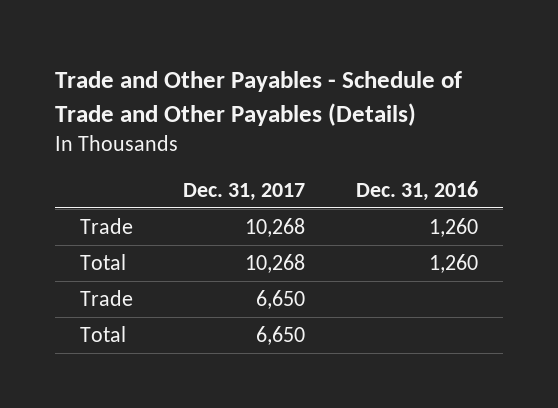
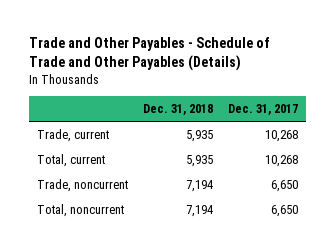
- | Dec. 31, 2017 | Dec. 31, 2016
+ | Dec. 31, 2018 | Dec. 31, 2017
- Trade | 10,268 | 1,260
- Total | 10,268 | 1,260
- Trade | 6,650 |
- Total | 6,650 |
+ Trade, current | 5,935 | 10,268
+ Total, current | 5,935 | 10,268
+ Trade, noncurrent | 7,194 | 6,650
+ Total, noncurrent | 7,194 | 6,650

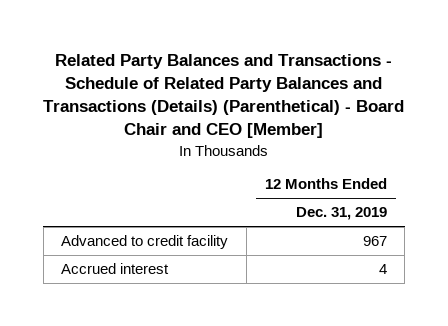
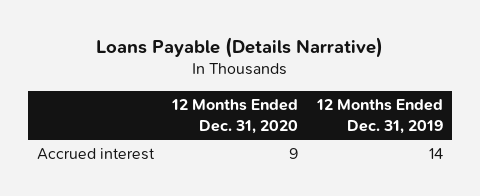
- Related Party Balances and Transactions - Schedule of Related Party Balances and Transactions (Details) (Parenthetical) - Board Chair and CEO [Member]
+ Loans Payable (Details Narrative)
- | 12 Months Ended Dec. 31, 2019
+ | 12 Months Ended Dec. 31, 2020 | 12 Months Ended Dec. 31, 2019
- Advanced to credit facility | 967
- Accrued interest | 4
+ Accrued interest | 9 | 14

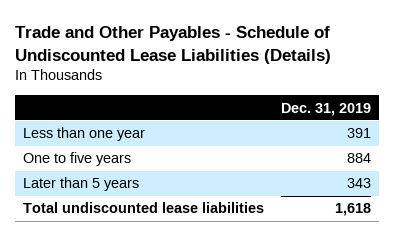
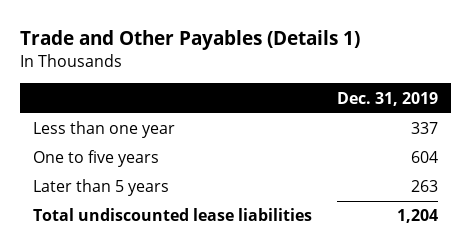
- Trade and Other Payables - Schedule of Undiscounted Lease Liabilities (Details)
+ Trade and Other Payables (Details 1)
- Less than one year | 391
- One to five years | 884
- Later than 5 years | 343
- Total undiscounted lease liabilities | 1,618
+ Less than one year | 337
+ One to five years | 604
+ Later than 5 years | 263
+ Total undiscounted lease liabilities | 1,204

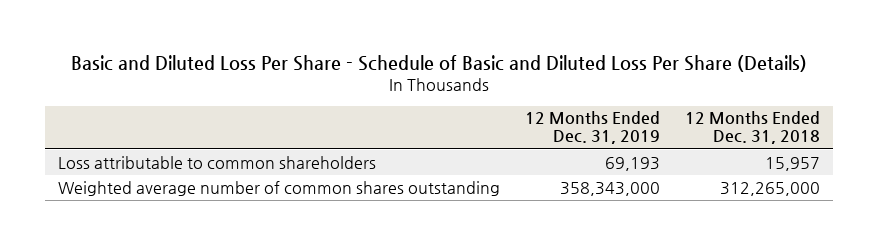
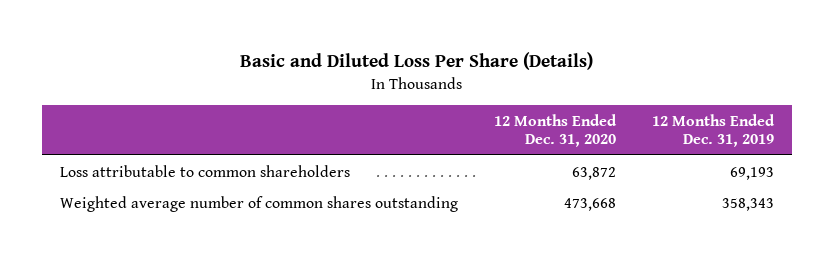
- Basic and Diluted Loss Per Share - Schedule of Basic and Diluted Loss Per Share (Details)
+ Basic and Diluted Loss Per Share (Details)
- | 12 Months Ended Dec. 31, 2019 | 12 Months Ended Dec. 31, 2018
+ | 12 Months Ended Dec. 31, 2020 | 12 Months Ended Dec. 31, 2019
- Weighted average number of common shares outstanding | 358,343,000 | 312,265,000
+ Weighted average number of common shares outstanding | 473,668 | 358,343

